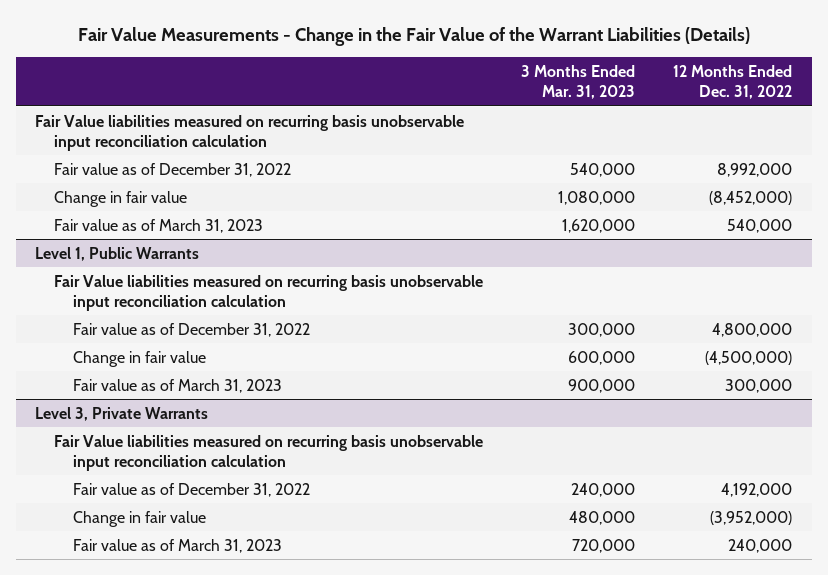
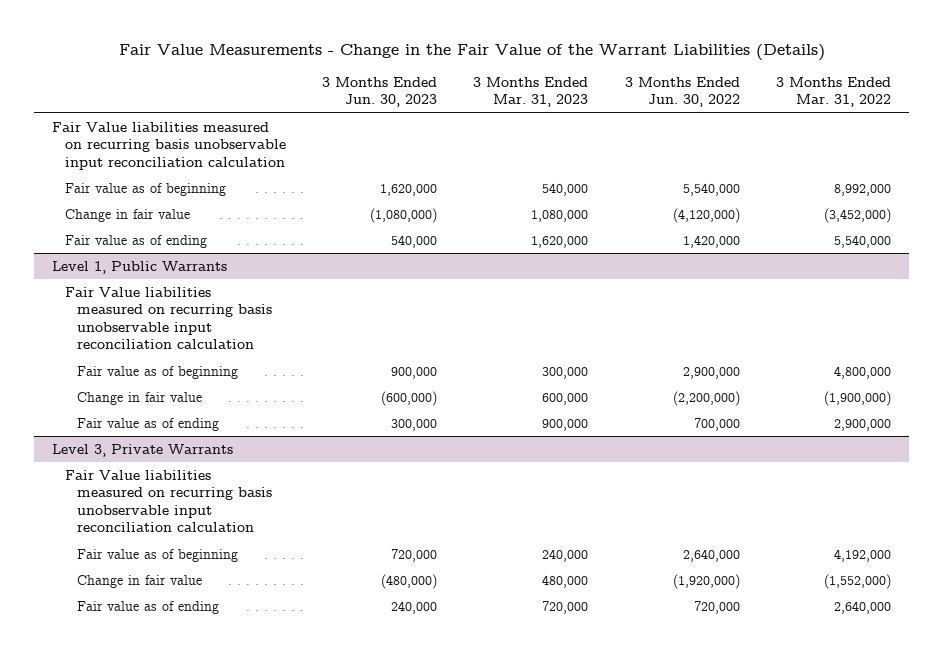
- | 3 Months Ended Mar. 31, 2023 | 12 Months Ended Dec. 31, 2022
+ | 3 Months Ended Jun. 30, 2023 | 3 Months Ended Mar. 31, 2023 | 3 Months Ended Jun. 30, 2022 | 3 Months Ended Mar. 31, 2022
- Fair value as of December 31, 2022 | 540,000 | 8,992,000
+ Fair value as of beginning | 1,620,000 | 540,000 | 5,540,000 | 8,992,000
- Fair value as of March 31, 2023 | 1,620,000 | 540,000
+ Fair value as of ending | 540,000 | 1,620,000 | 1,420,000 | 5,540,000
@ Level 1, Public Warrants
- Fair value as of December 31, 2022 | 300,000 | 4,800,000
+ Fair value as of beginning | 900,000 | 300,000 | 2,900,000 | 4,800,000
- Fair value as of March 31, 2023 | 900,000 | 300,000
+ Fair value as of ending | 300,000 | 900,000 | 700,000 | 2,900,000
@ Level 3, Private Warrants
- Fair value as of December 31, 2022 | 240,000 | 4,192,000
+ Fair value as of beginning | 720,000 | 240,000 | 2,640,000 | 4,192,000
- Fair value as of March 31, 2023 | 720,000 | 240,000
+ Fair value as of ending | 240,000 | 720,000 | 720,000 | 2,640,000

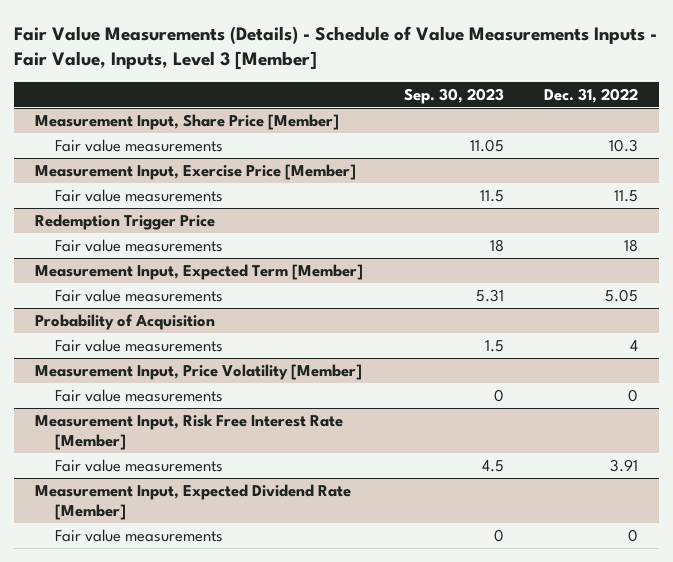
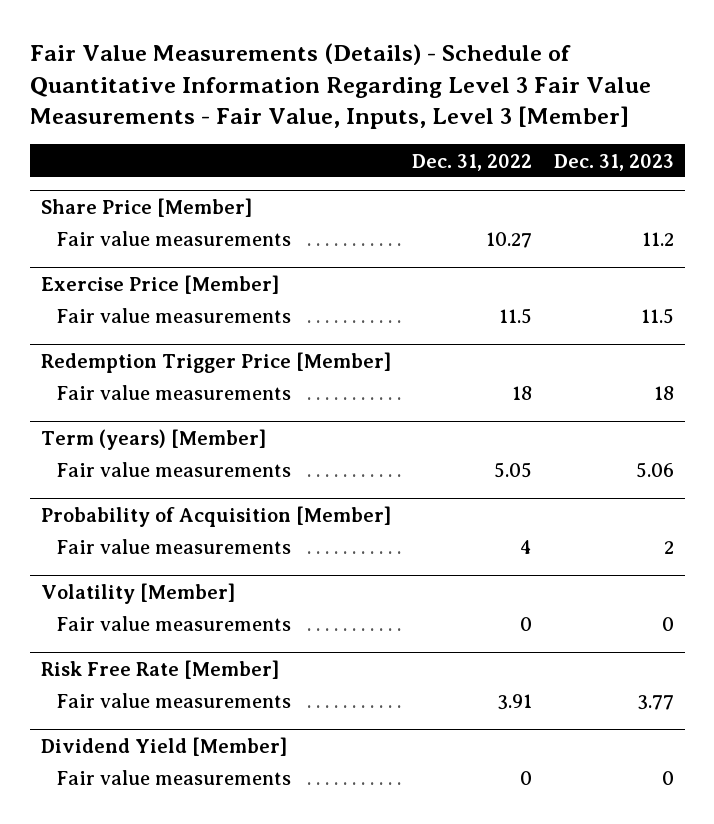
- Fair Value Measurements (Details) - Schedule of Value Measurements Inputs - Fair Value, Inputs, Level 3 [Member]
+ Fair Value Measurements (Details) - Schedule of Quantitative Information Regarding Level 3 Fair Value Measurements - Fair Value, Inputs, Level 3 [Member]
- | Sep. 30, 2023 | Dec. 31, 2022
+ | Dec. 31, 2022 | Dec. 31, 2023
- Measurement Input, Share Price [Member]
- Fair value measurements | 11.05 | 10.3
- Measurement Input, Exercise Price [Member]
+ Share Price [Member]
+ Fair value measurements | 10.27 | 11.2
+ Exercise Price [Member]
- Redemption Trigger Price
+ Redemption Trigger Price [Member]
- Measurement Input, Expected Term [Member]
+ Term (years) [Member]
- Probability of Acquisition
+ Probability of Acquisition [Member]
- Measurement Input, Price Volatility [Member]
+ Volatility [Member]
- Measurement Input, Risk Free Interest Rate [Member]
+ Risk Free Rate [Member]
- Measurement Input, Expected Dividend Rate [Member]
+ Dividend Yield [Member]

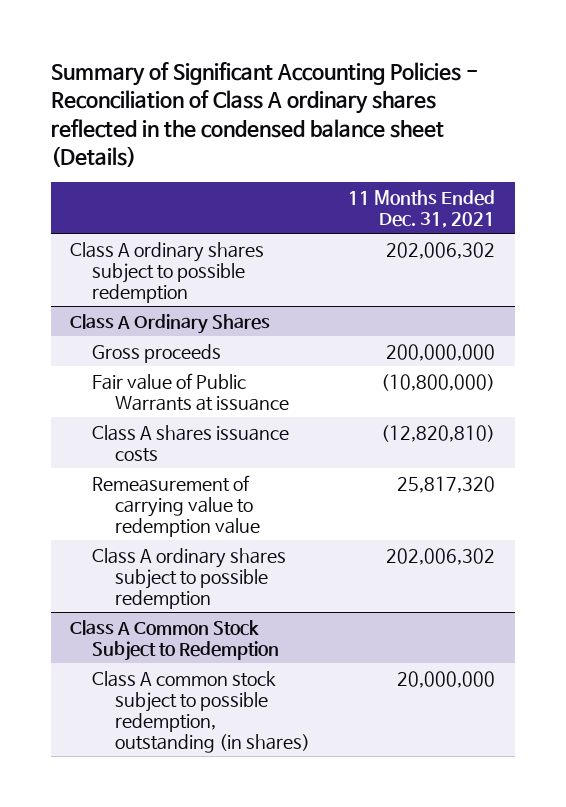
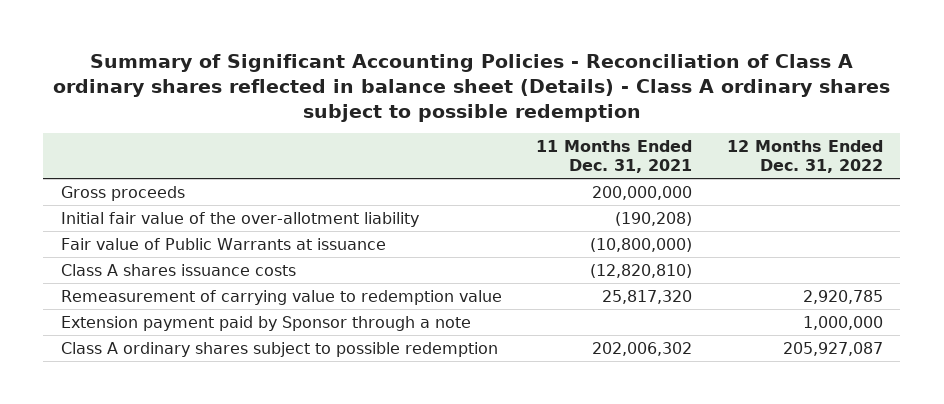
- Summary of Significant Accounting Policies - Reconciliation of Class A ordinary shares reflected in the condensed balance sheet (Details)
+ Summary of Significant Accounting Policies - Reconciliation of Class A ordinary shares reflected in balance sheet (Details) - Class A ordinary shares subject to possible redemption
- | 11 Months Ended Dec. 31, 2021
+ | 11 Months Ended Dec. 31, 2021 | 12 Months Ended Dec. 31, 2022
- Class A ordinary shares subject to possible redemption | 202,006,302
- Class A Ordinary Shares
+ Initial fair value of the over-allotment liability | (190,208) |
+ Extension payment paid by Sponsor through a note | | 1,000,000
- Class A Common Stock Subject to Redemption
- Class A common stock subject to possible redemption, outstanding (in shares) | 20,000,000

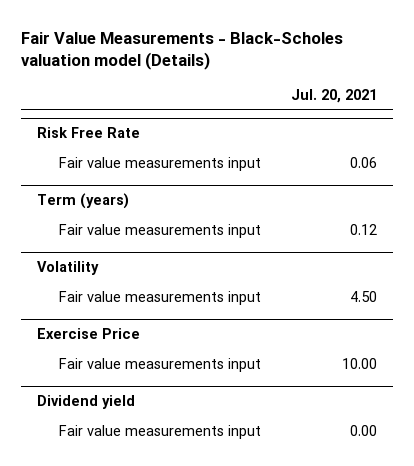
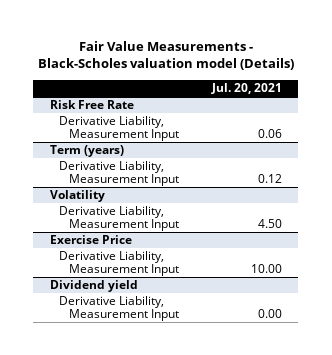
@ Risk Free Rate
- Fair value measurements input | 0.06
+ Derivative Liability, Measurement Input | 0.06
@ Term (years)
- Fair value measurements input | 0.12
+ Derivative Liability, Measurement Input | 0.12
@ Volatility
- Fair value measurements input | 4.50
+ Derivative Liability, Measurement Input | 4.50
@ Exercise Price
- Fair value measurements input | 10.00
+ Derivative Liability, Measurement Input | 10.00
@ Dividend yield
- Fair value measurements input | 0.00
+ Derivative Liability, Measurement Input | 0.00

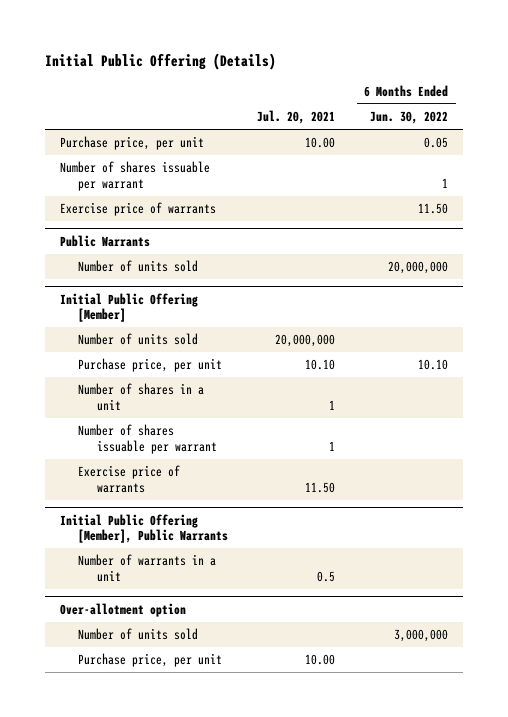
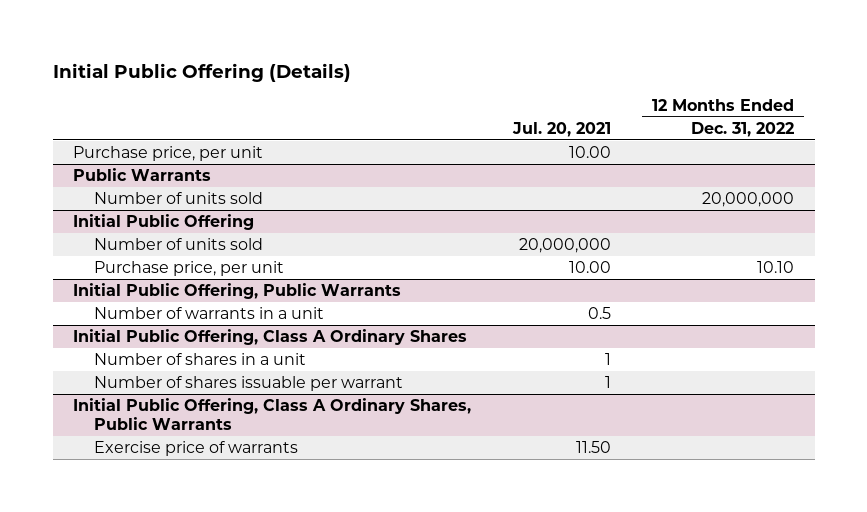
- | Jul. 20, 2021 | 6 Months Ended Jun. 30, 2022
+ | Jul. 20, 2021 | 12 Months Ended Dec. 31, 2022
- Number of shares issuable per warrant | | 1
- Exercise price of warrants | | 11.50
- Initial Public Offering [Member]
+ Initial Public Offering
- Purchase price, per unit | 10.10 | 10.10
+ Purchase price, per unit | 10.00 | 10.10
+ Initial Public Offering, Public Warrants
+ Number of warrants in a unit | 0.5 |
+ Initial Public Offering, Class A Ordinary Shares
+ Initial Public Offering, Class A Ordinary Shares, Public Warrants
- Initial Public Offering [Member], Public Warrants
- Number of warrants in a unit | 0.5 |
- Over-allotment option
- Number of units sold | | 3,000,000
- Purchase price, per unit | 10.00 |

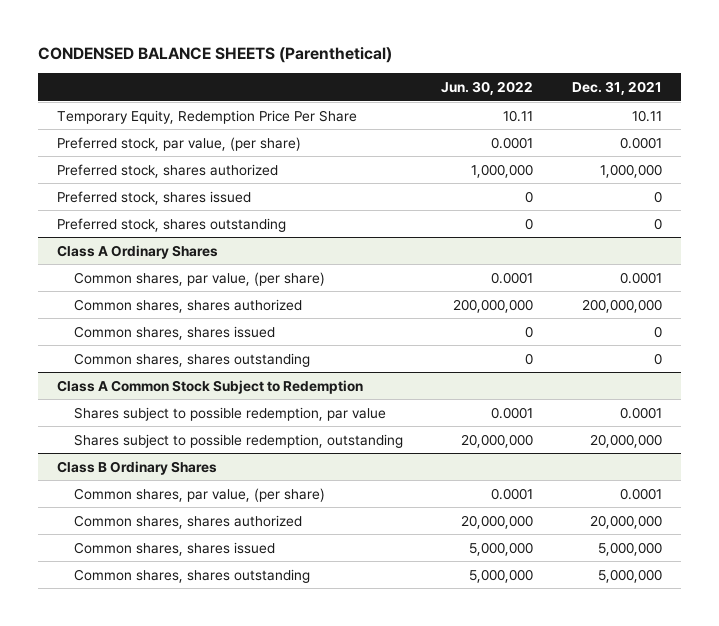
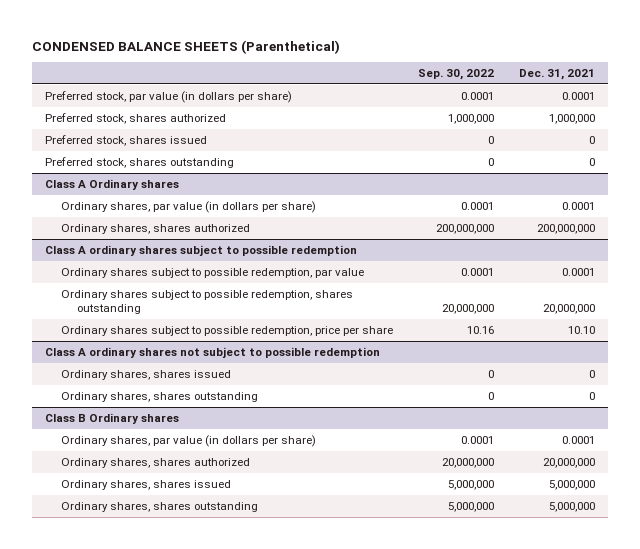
- | Jun. 30, 2022 | Dec. 31, 2021
+ | Sep. 30, 2022 | Dec. 31, 2021
- Temporary Equity, Redemption Price Per Share | 10.11 | 10.11
- Preferred stock, par value, (per share) | 0.0001 | 0.0001
+ Preferred stock, par value (in dollars per share) | 0.0001 | 0.0001
- Class A Ordinary Shares
- Common shares, par value, (per share) | 0.0001 | 0.0001
- Common shares, shares authorized | 200,000,000 | 200,000,000
- Common shares, shares issued | 0 | 0
- Common shares, shares outstanding | 0 | 0
- Class A Common Stock Subject to Redemption
- Shares subject to possible redemption, par value | 0.0001 | 0.0001
- Shares subject to possible redemption, outstanding | 20,000,000 | 20,000,000
- Class B Ordinary Shares
- Common shares, par value, (per share) | 0.0001 | 0.0001
- Common shares, shares authorized | 20,000,000 | 20,000,000
- Common shares, shares issued | 5,000,000 | 5,000,000
- Common shares, shares outstanding | 5,000,000 | 5,000,000
+ Class A Ordinary shares
+ Ordinary shares, par value (in dollars per share) | 0.0001 | 0.0001
+ Ordinary shares, shares authorized | 200,000,000 | 200,000,000
+ Class A ordinary shares subject to possible redemption
+ Ordinary shares subject to possible redemption, par value | 0.0001 | 0.0001
+ Ordinary shares subject to possible redemption, shares outstanding | 20,000,000 | 20,000,000
+ Ordinary shares subject to possible redemption, price per share | 10.16 | 10.10
+ Class A ordinary shares not subject to possible redemption
+ Ordinary shares, shares issued | 0 | 0
+ Ordinary shares, shares outstanding | 0 | 0
+ Class B Ordinary shares
+ Ordinary shares, par value (in dollars per share) | 0.0001 | 0.0001
+ Ordinary shares, shares authorized | 20,000,000 | 20,000,000
+ Ordinary shares, shares issued | 5,000,000 | 5,000,000
+ Ordinary shares, shares outstanding | 5,000,000 | 5,000,000

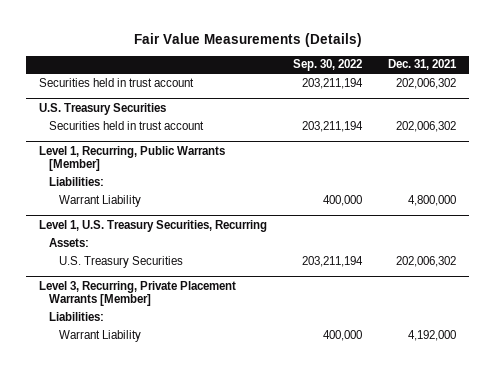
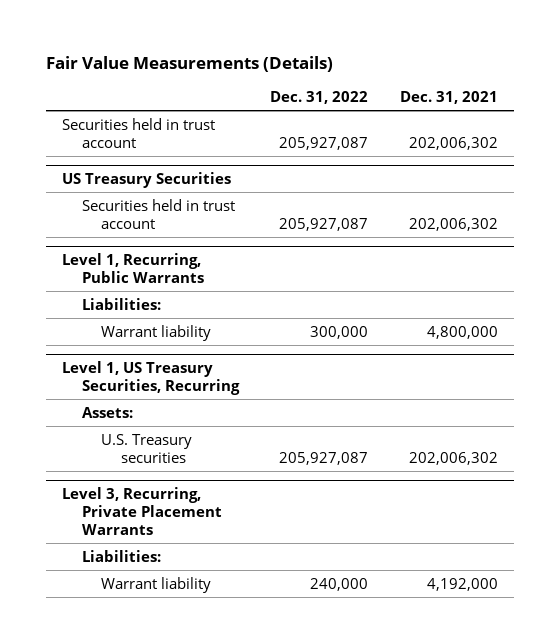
- | Sep. 30, 2022 | Dec. 31, 2021
+ | Dec. 31, 2022 | Dec. 31, 2021
- U.S. Treasury Securities
+ US Treasury Securities
- Level 1, Recurring, Public Warrants [Member]
+ Level 1, Recurring, Public Warrants
- Warrant Liability | 400,000 | 4,800,000
- Level 1, U.S. Treasury Securities, Recurring
+ Warrant liability | 300,000 | 4,800,000
+ Level 1, US Treasury Securities, Recurring
- U.S. Treasury Securities | 203,211,194 | 202,006,302
- Level 3, Recurring, Private Placement Warrants [Member]
+ U.S. Treasury securities | 205,927,087 | 202,006,302
+ Level 3, Recurring, Private Placement Warrants
- Warrant Liability | 400,000 | 4,192,000
+ Warrant liability | 240,000 | 4,192,000

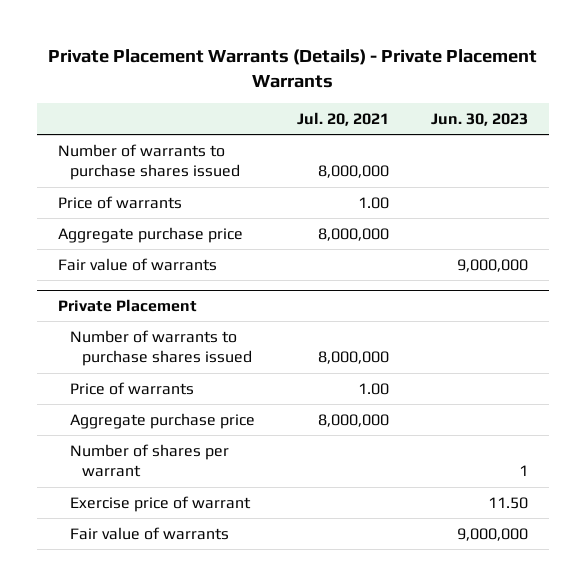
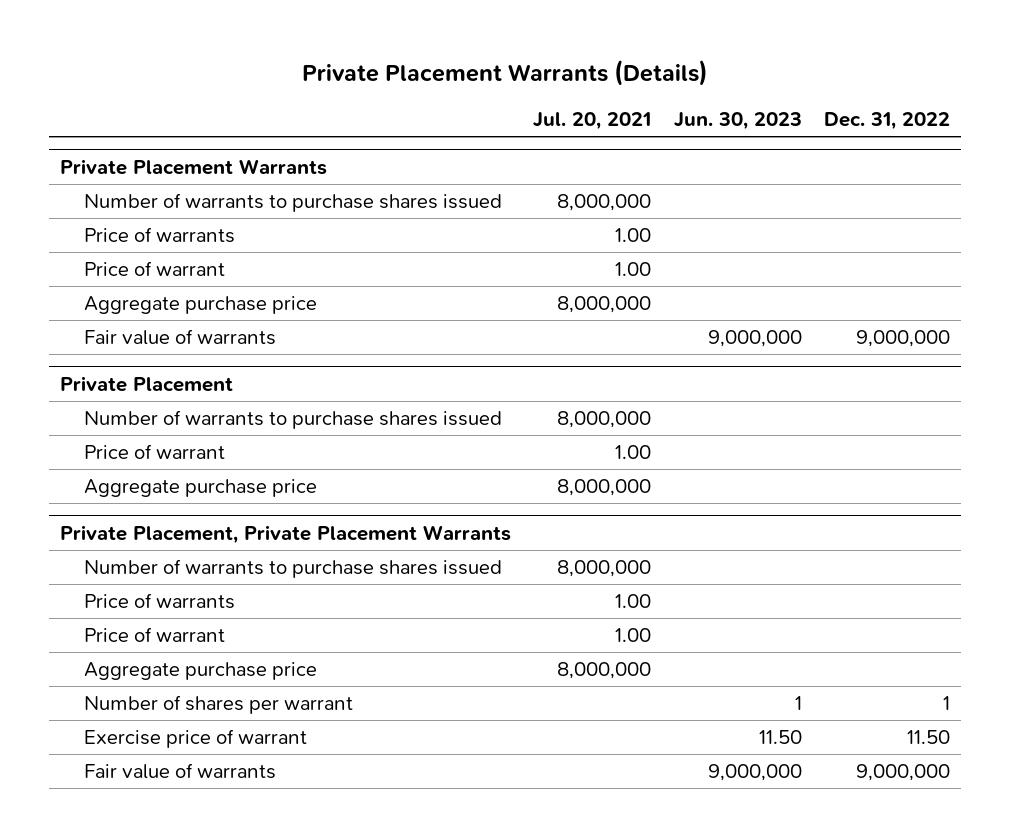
- Private Placement Warrants (Details) - Private Placement Warrants
+ Private Placement Warrants (Details)
- | Jul. 20, 2021 | Jun. 30, 2023
+ | Jul. 20, 2021 | Jun. 30, 2023 | Dec. 31, 2022
+ Private Placement Warrants
+ Price of warrant | 1.00 | |
@ Private Placement
+ Price of warrant | 1.00 | |
+ Aggregate purchase price | 8,000,000 | |
+ Private Placement, Private Placement Warrants
+ Number of warrants to purchase shares issued | 8,000,000 | |
+ Price of warrant | 1.00 | |

